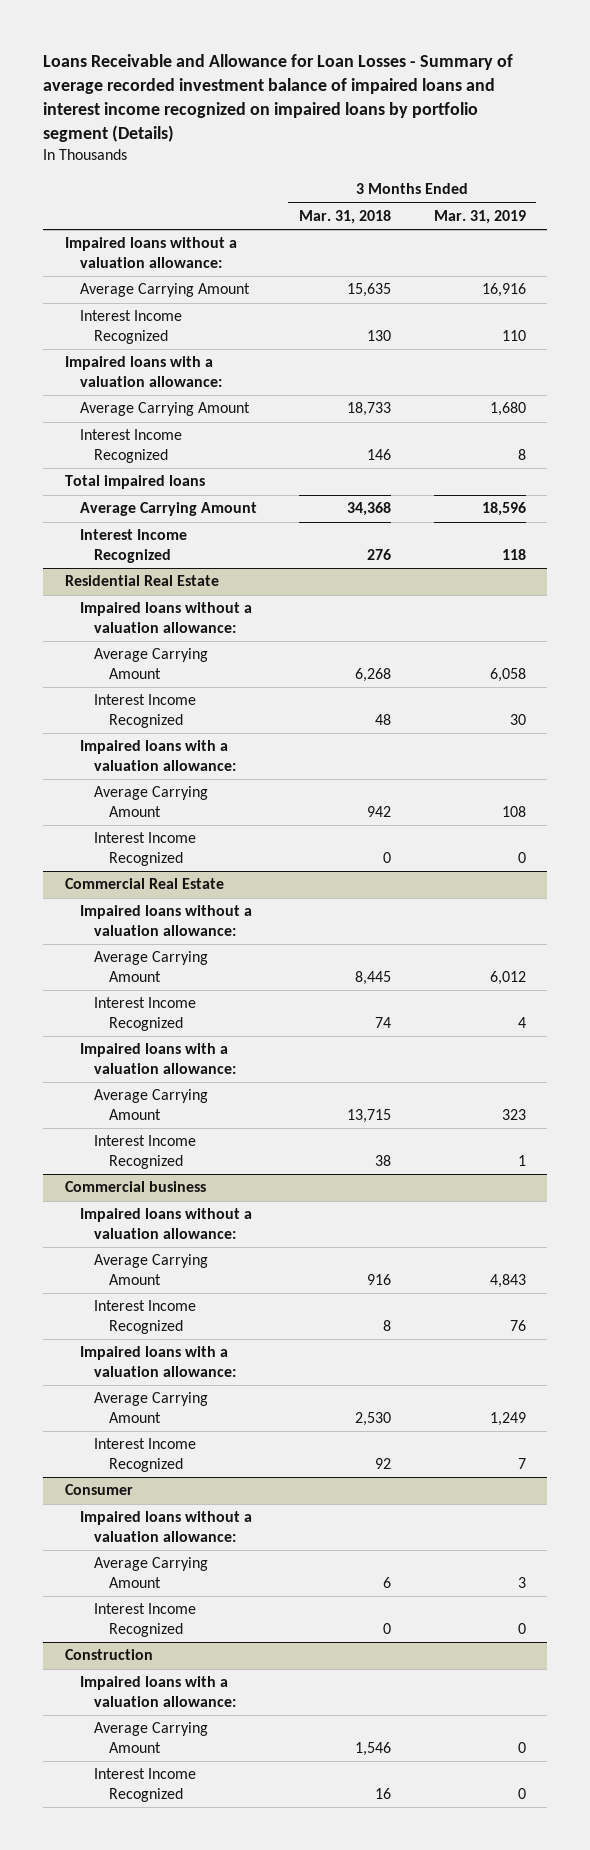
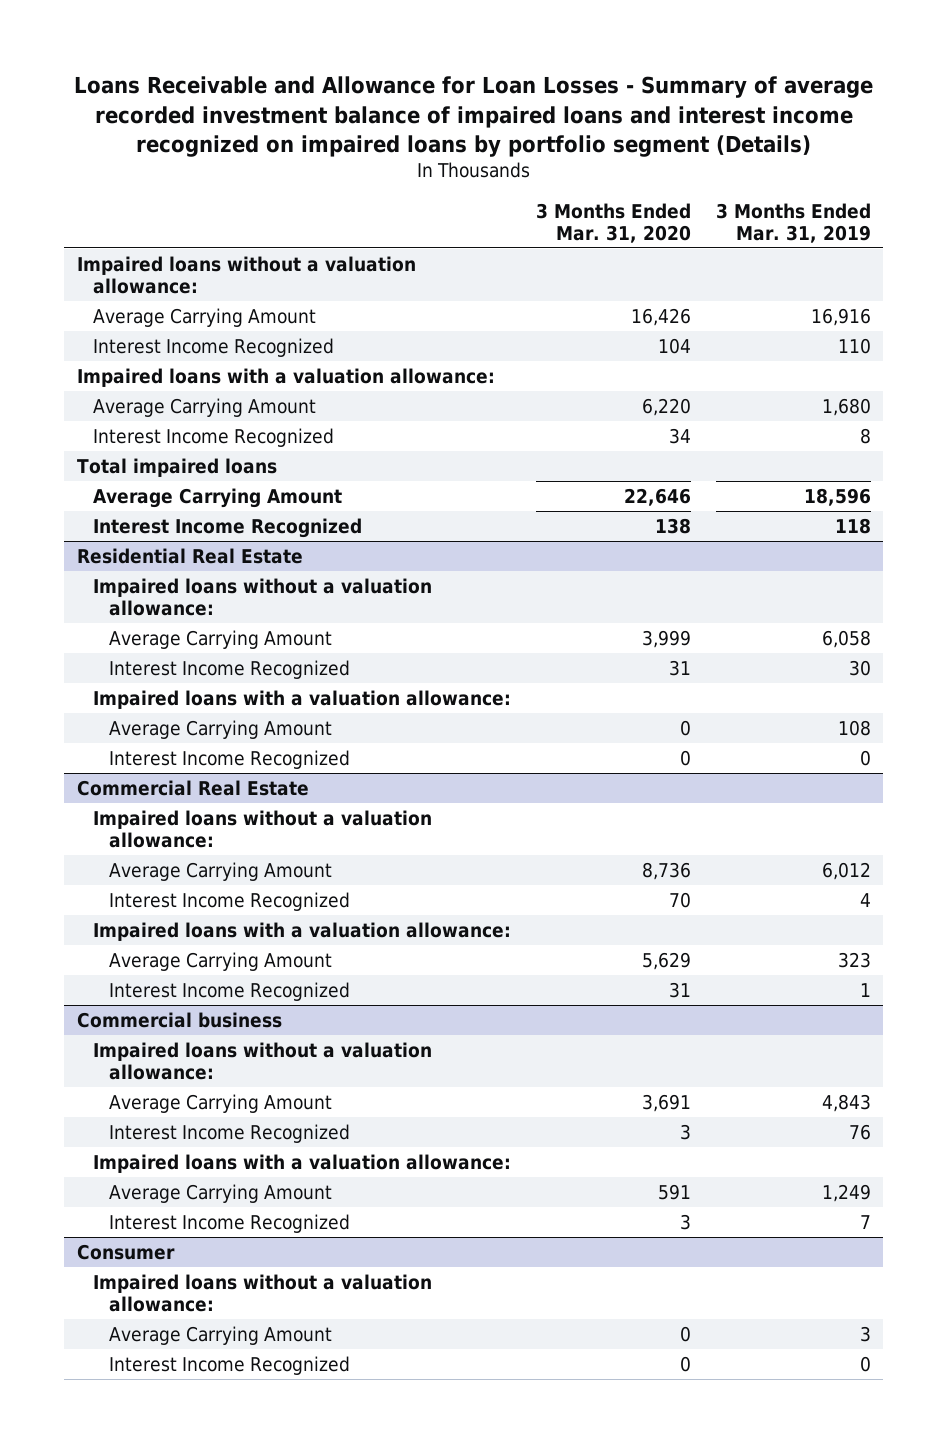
- | 3 Months Ended Mar. 31, 2018 | 3 Months Ended Mar. 31, 2019
+ | 3 Months Ended Mar. 31, 2020 | 3 Months Ended Mar. 31, 2019
- Construction
- Impaired loans with a valuation allowance:
- Average Carrying Amount | 1,546 | 0
- Interest Income Recognized | 16 | 0

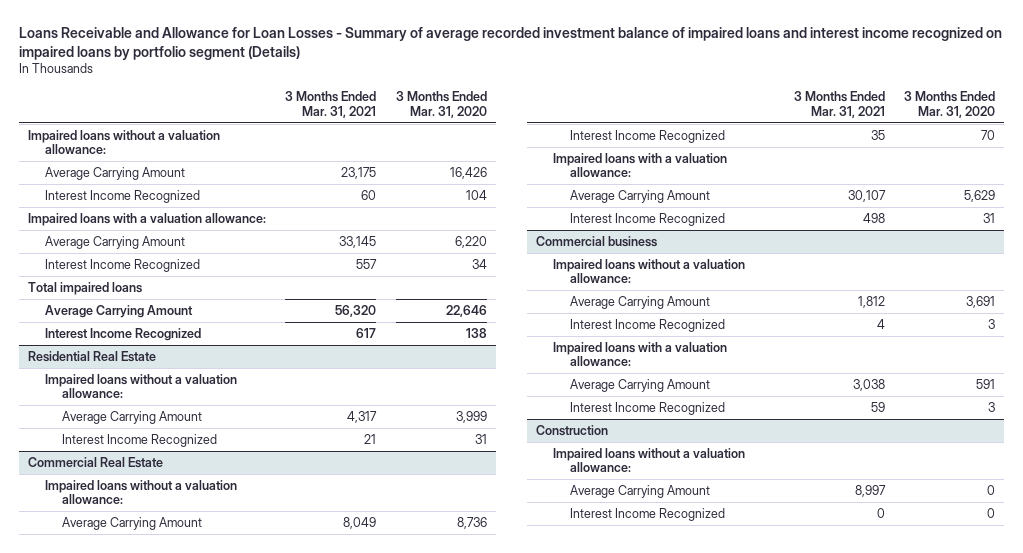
- | 3 Months Ended Mar. 31, 2020 | 3 Months Ended Mar. 31, 2019
+ | 3 Months Ended Mar. 31, 2021 | 3 Months Ended Mar. 31, 2020
@ Residential Real Estate
- Impaired loans with a valuation allowance:
- Average Carrying Amount | 0 | 108
- Interest Income Recognized | 0 | 0
- Consumer
+ Construction

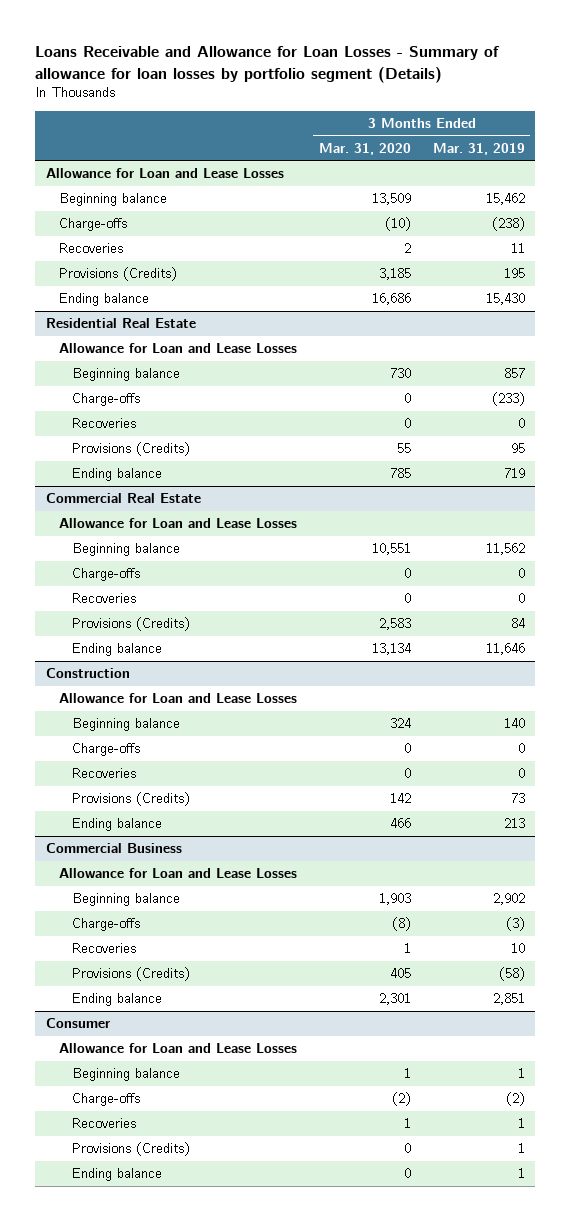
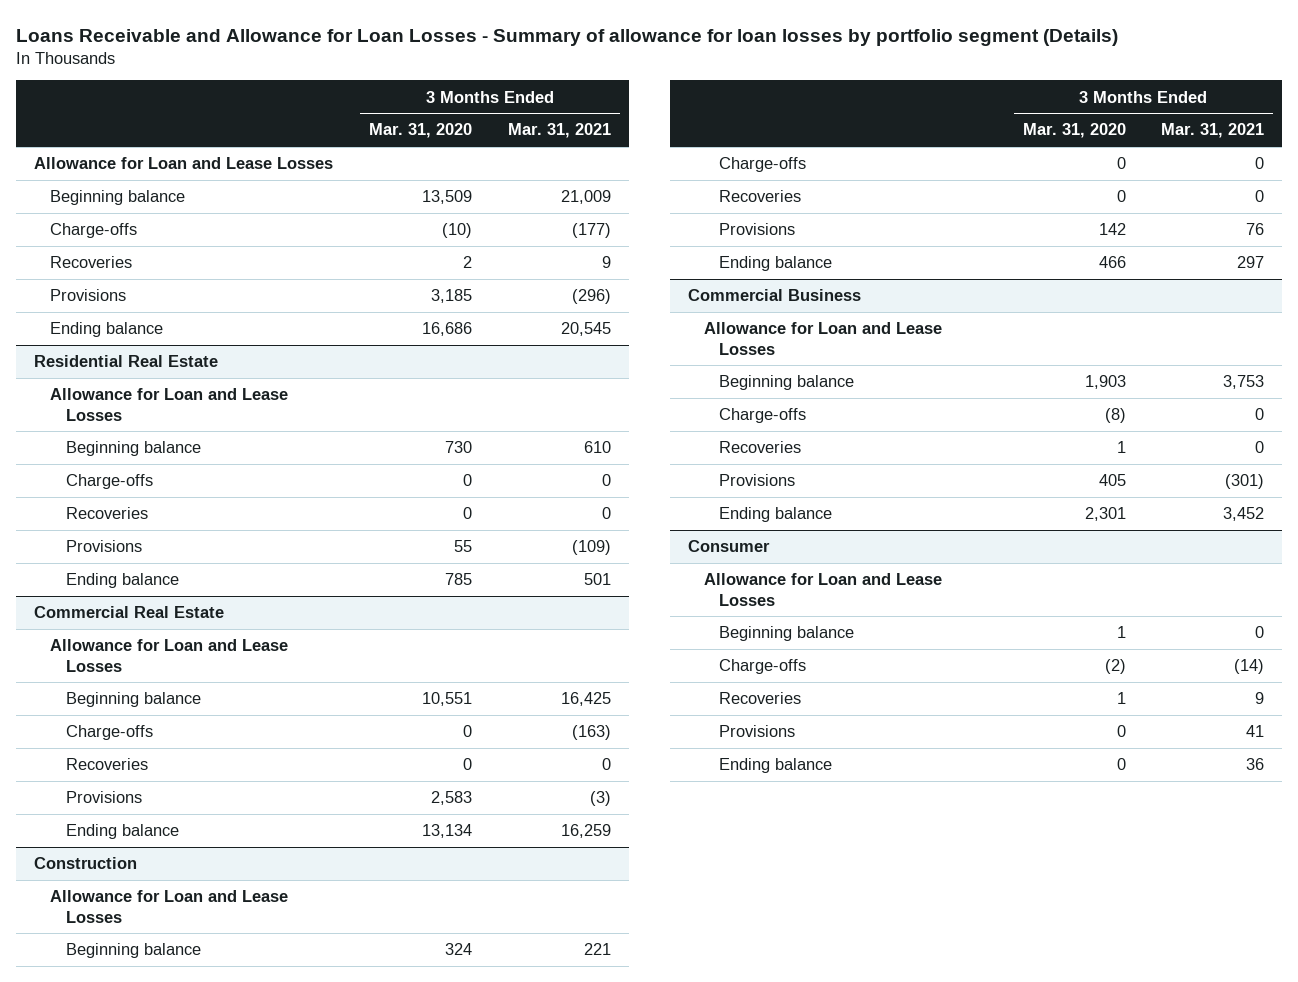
- | 3 Months Ended Mar. 31, 2020 | 3 Months Ended Mar. 31, 2019
+ | 3 Months Ended Mar. 31, 2020 | 3 Months Ended Mar. 31, 2021
- Provisions (Credits) | 3,185 | 195
+ Provisions | 3,185 | (296)
@ Residential Real Estate
- Provisions (Credits) | 55 | 95
+ Provisions | 55 | (109)
@ Commercial Real Estate
- Provisions (Credits) | 2,583 | 84
+ Provisions | 2,583 | (3)
@ Construction
- Provisions (Credits) | 142 | 73
+ Provisions | 142 | 76
@ Commercial Business
- Provisions (Credits) | 405 | (58)
+ Provisions | 405 | (301)
@ Consumer
- Provisions (Credits) | 0 | 1
+ Provisions | 0 | 41

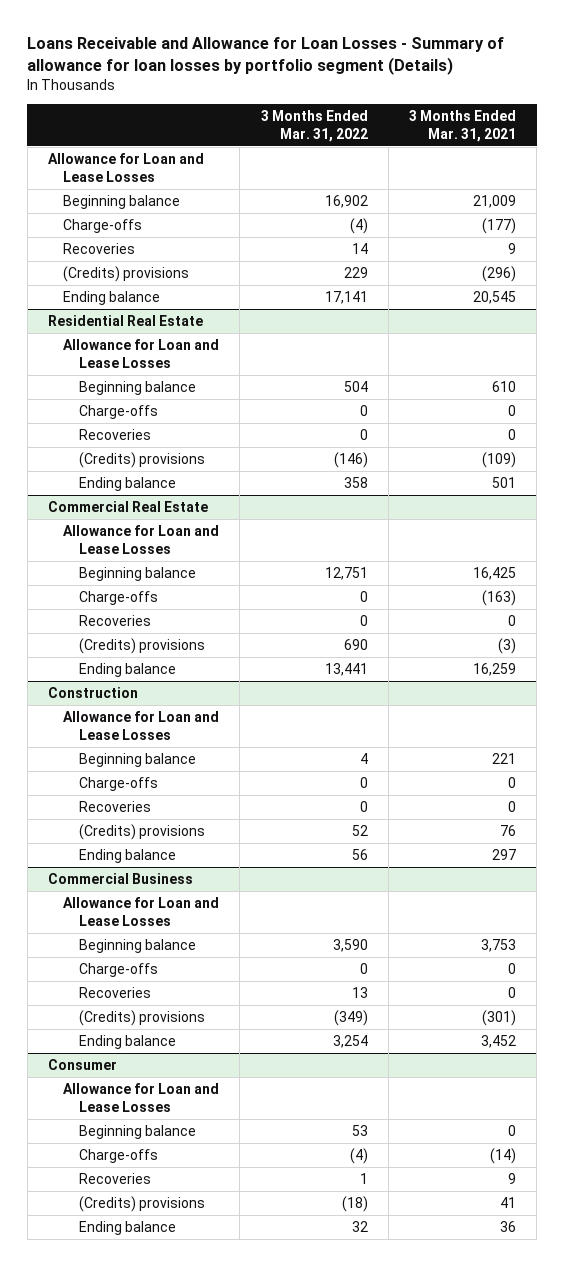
- | 3 Months Ended Mar. 31, 2020 | 3 Months Ended Mar. 31, 2021
+ | 3 Months Ended Mar. 31, 2022 | 3 Months Ended Mar. 31, 2021
- Provisions | 3,185 | (296)
+ (Credits) provisions | 229 | (296)
@ Residential Real Estate
- Provisions | 55 | (109)
+ (Credits) provisions | (146) | (109)
@ Commercial Real Estate
- Provisions | 2,583 | (3)
+ (Credits) provisions | 690 | (3)
@ Construction
- Provisions | 142 | 76
+ (Credits) provisions | 52 | 76
@ Commercial Business
- Provisions | 405 | (301)
+ (Credits) provisions | (349) | (301)
@ Consumer
- Provisions | 0 | 41
+ (Credits) provisions | (18) | 41

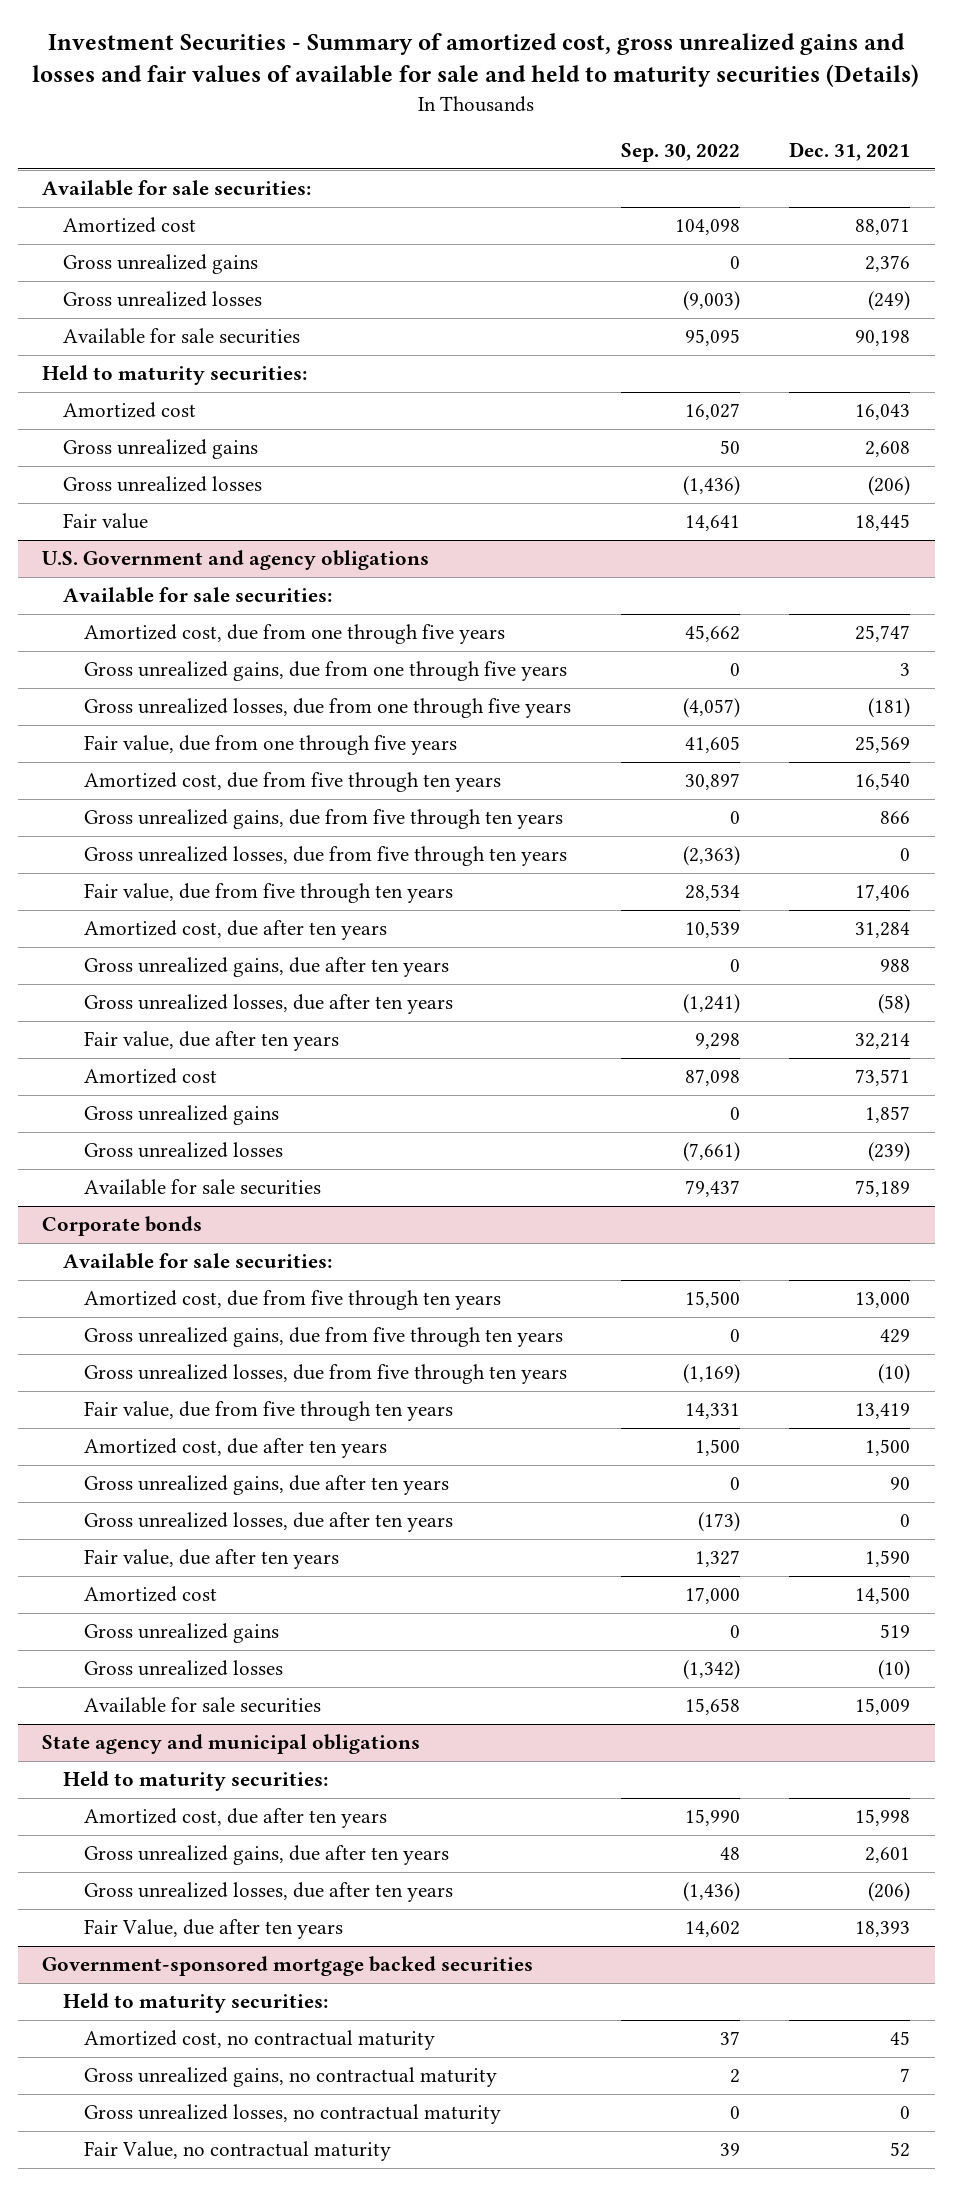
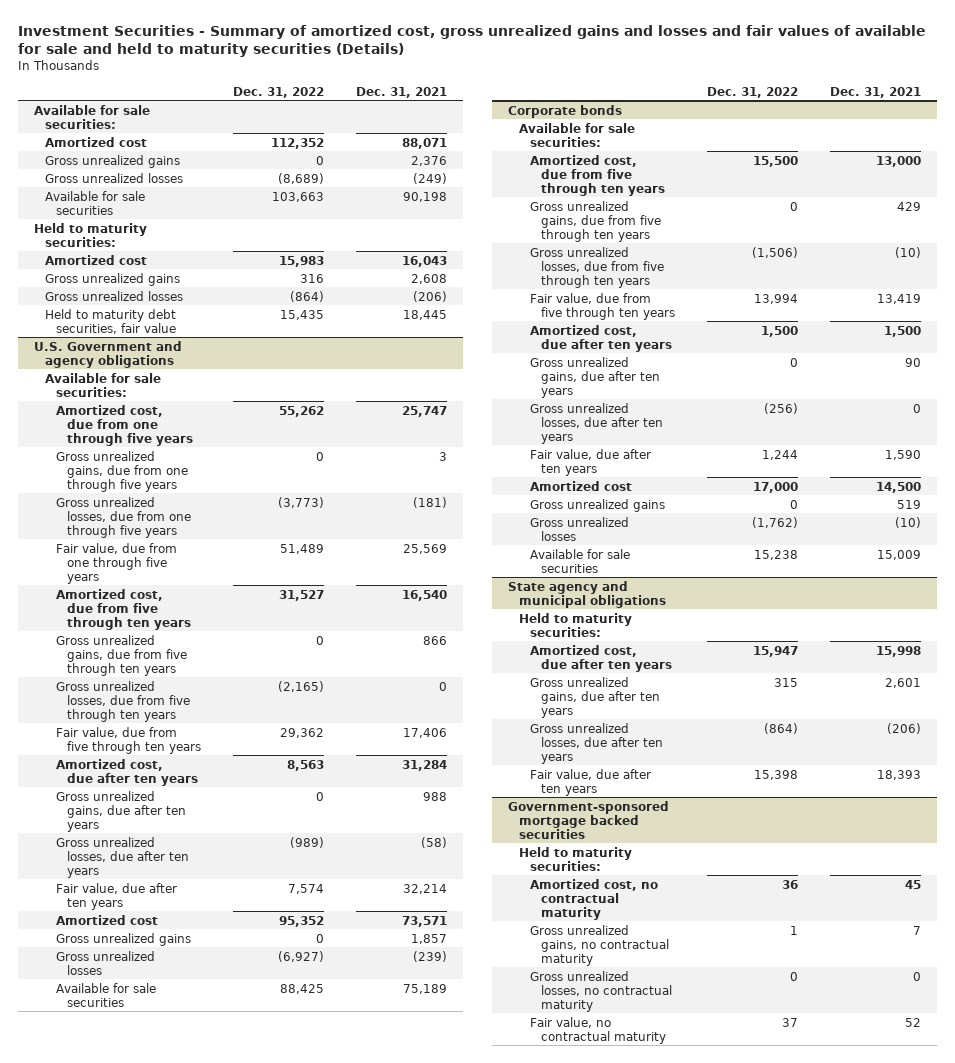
- | Sep. 30, 2022 | Dec. 31, 2021
+ | Dec. 31, 2022 | Dec. 31, 2021
- Fair value | 14,641 | 18,445
+ Held to maturity debt securities, fair value | 15,435 | 18,445
@ State agency and municipal obligations
- Fair Value, due after ten years | 14,602 | 18,393
+ Fair value, due after ten years | 15,398 | 18,393
@ Government-sponsored mortgage backed securities
- Fair Value, no contractual maturity | 39 | 52
+ Fair value, no contractual maturity | 37 | 52

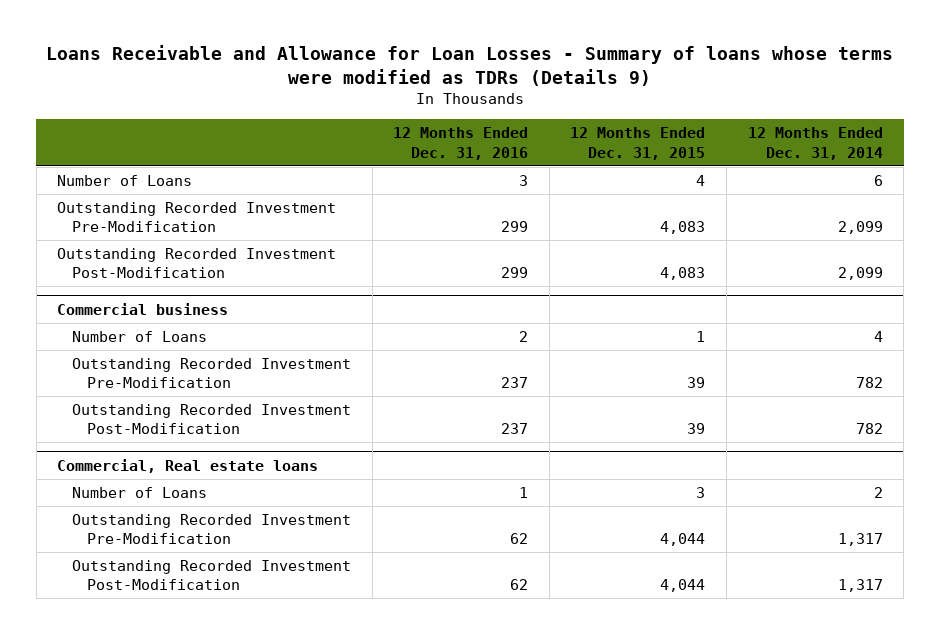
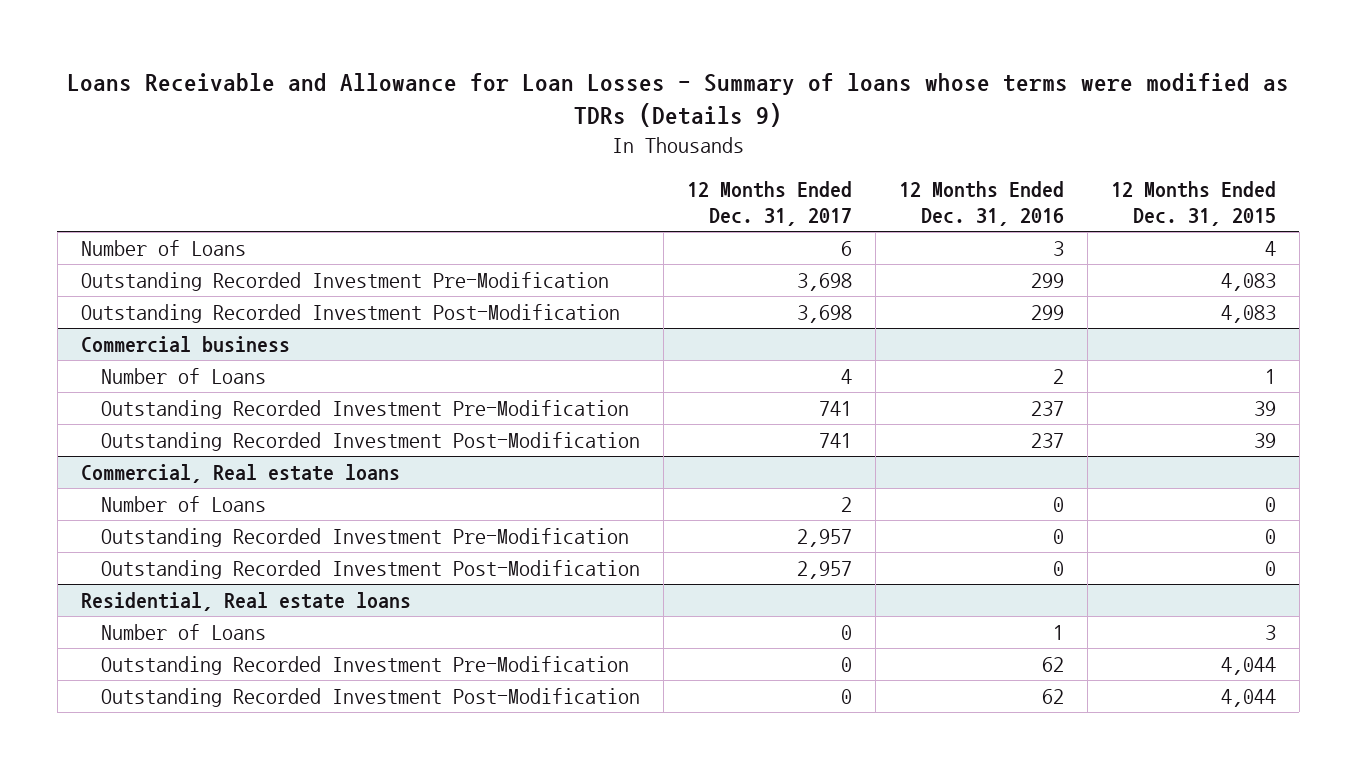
- | 12 Months Ended Dec. 31, 2016 | 12 Months Ended Dec. 31, 2015 | 12 Months Ended Dec. 31, 2014
+ | 12 Months Ended Dec. 31, 2017 | 12 Months Ended Dec. 31, 2016 | 12 Months Ended Dec. 31, 2015
@ Commercial, Real estate loans
+ Number of Loans | 2 | 0 | 0
+ Outstanding Recorded Investment Pre-Modification | 2,957 | 0 | 0
+ Outstanding Recorded Investment Post-Modification | 2,957 | 0 | 0
+ Residential, Real estate loans

